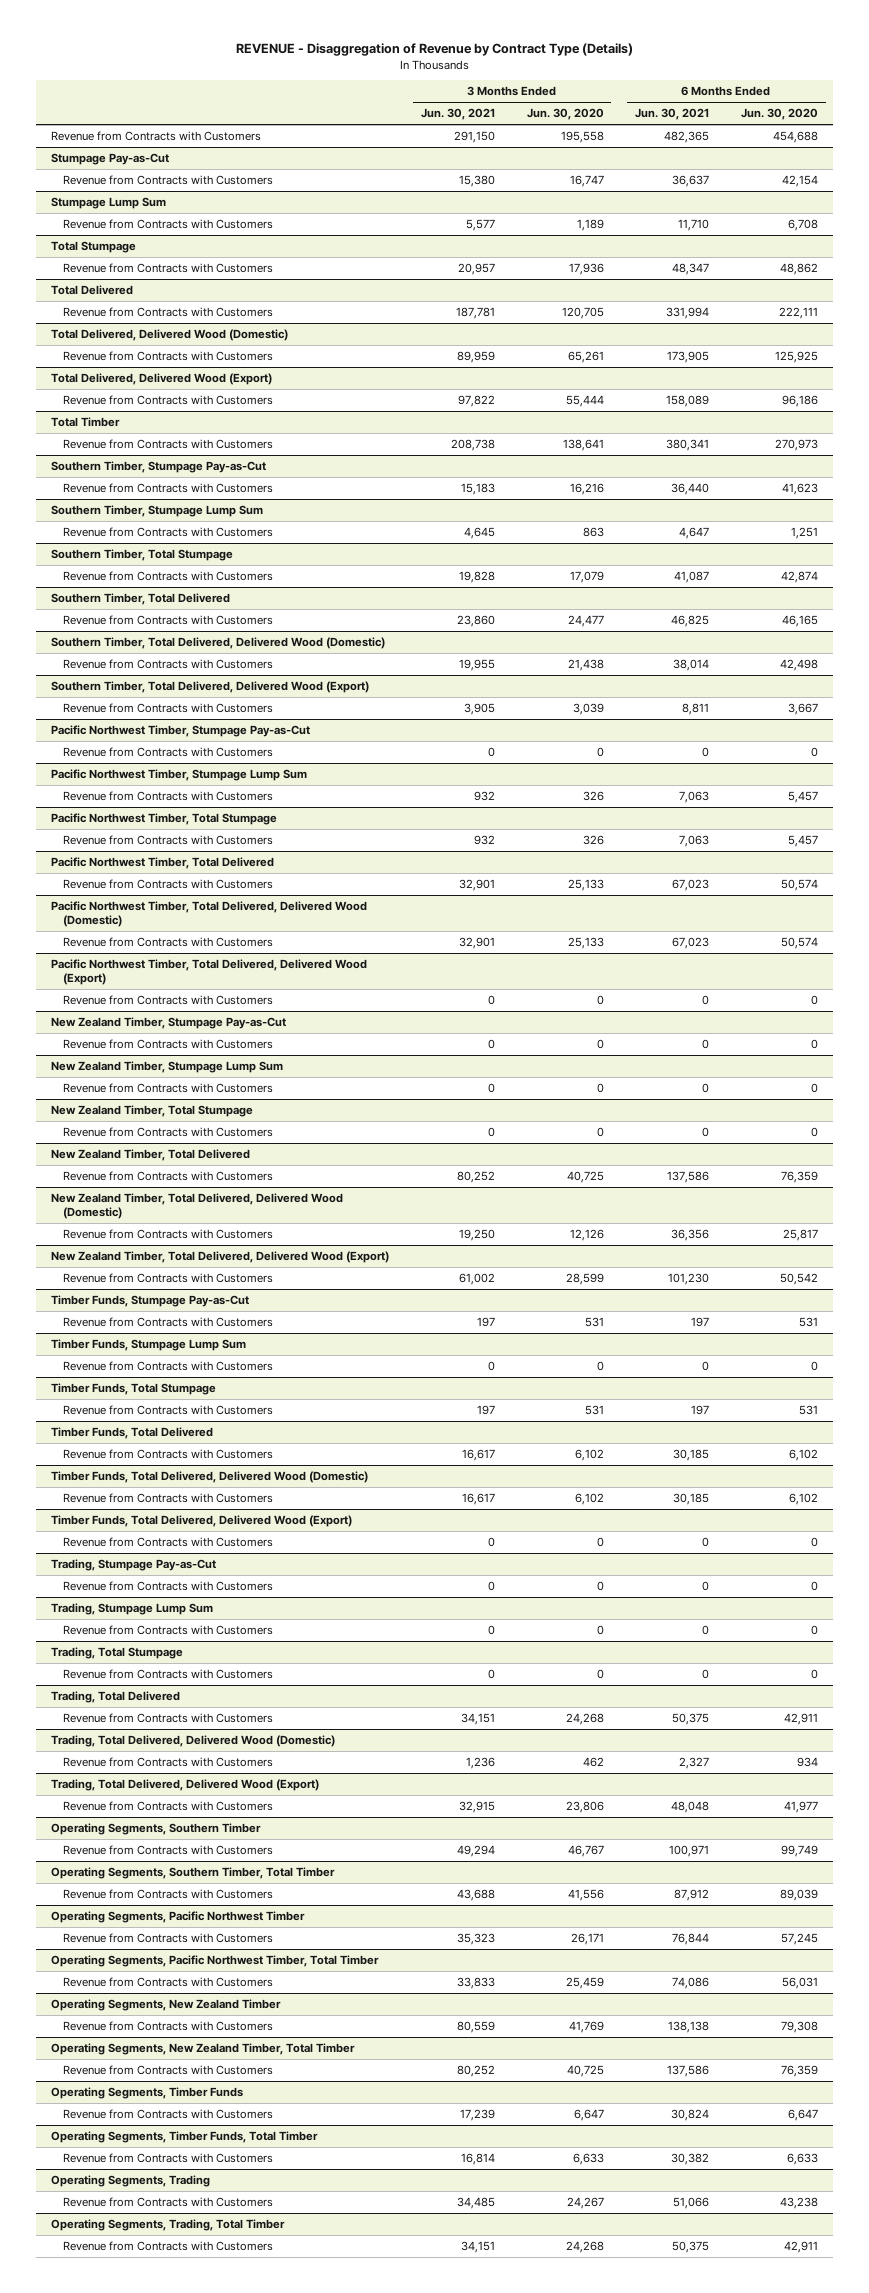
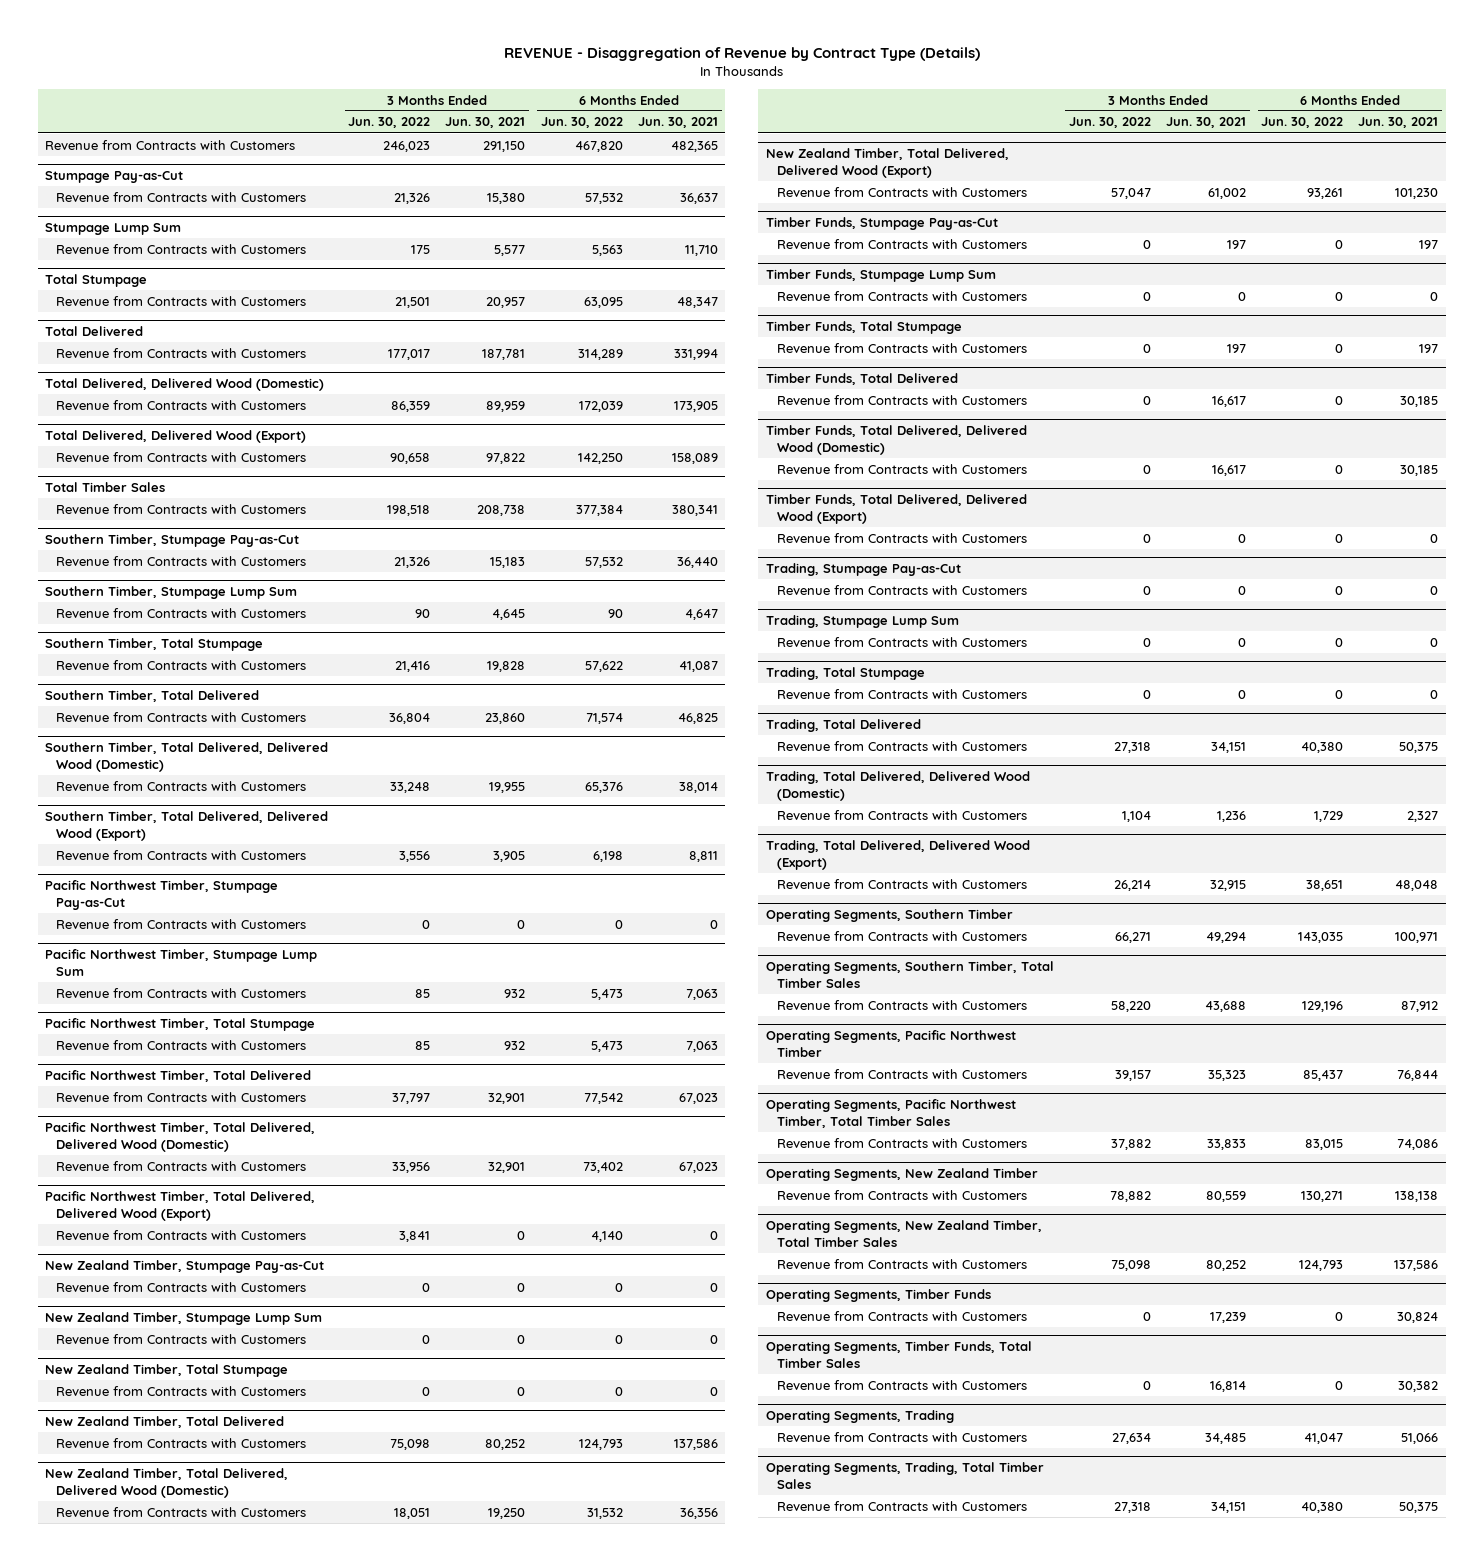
- | 3 Months Ended Jun. 30, 2021 | 3 Months Ended Jun. 30, 2020 | 6 Months Ended Jun. 30, 2021 | 6 Months Ended Jun. 30, 2020
+ | 3 Months Ended Jun. 30, 2022 | 3 Months Ended Jun. 30, 2021 | 6 Months Ended Jun. 30, 2022 | 6 Months Ended Jun. 30, 2021
- Total Timber
+ Total Timber Sales
- Operating Segments, Southern Timber, Total Timber
+ Operating Segments, Southern Timber, Total Timber Sales
- Operating Segments, Pacific Northwest Timber, Total Timber
+ Operating Segments, Pacific Northwest Timber, Total Timber Sales
- Operating Segments, New Zealand Timber, Total Timber
+ Operating Segments, New Zealand Timber, Total Timber Sales
- Operating Segments, Timber Funds, Total Timber
+ Operating Segments, Timber Funds, Total Timber Sales
- Operating Segments, Trading, Total Timber
+ Operating Segments, Trading, Total Timber Sales

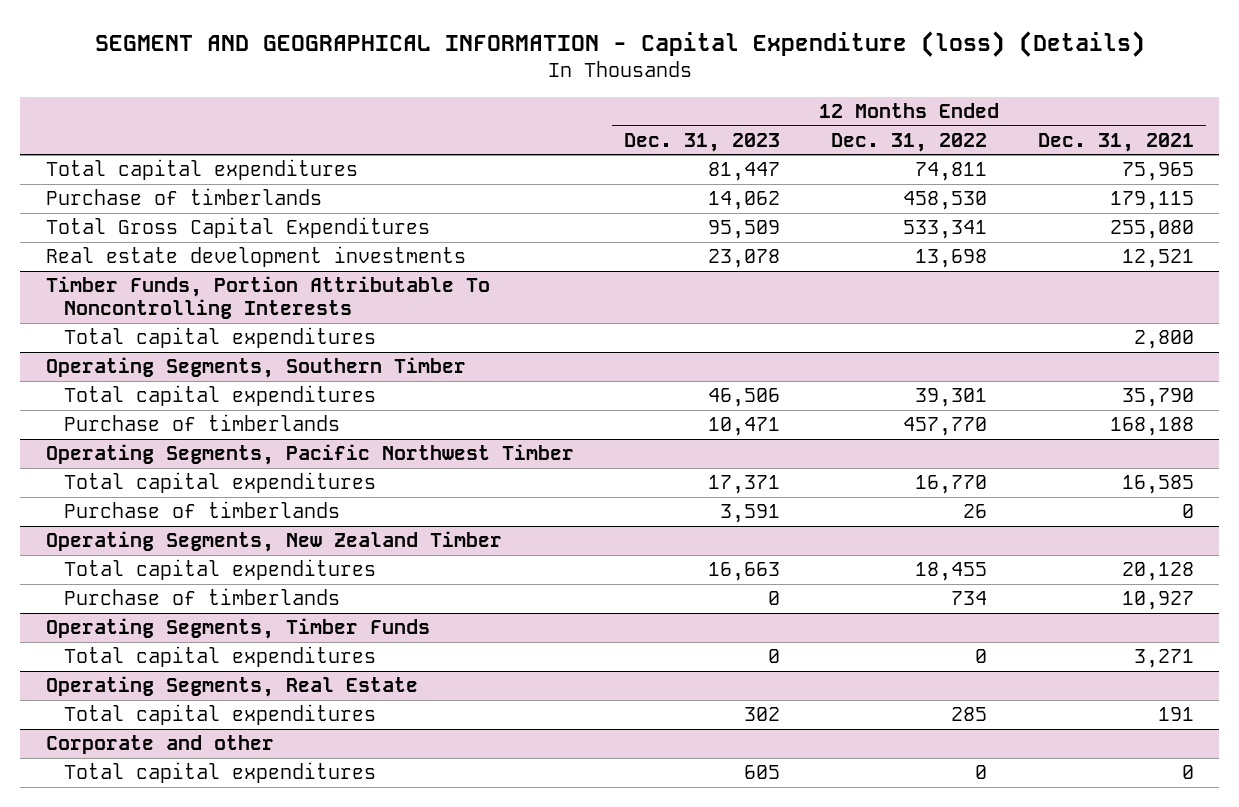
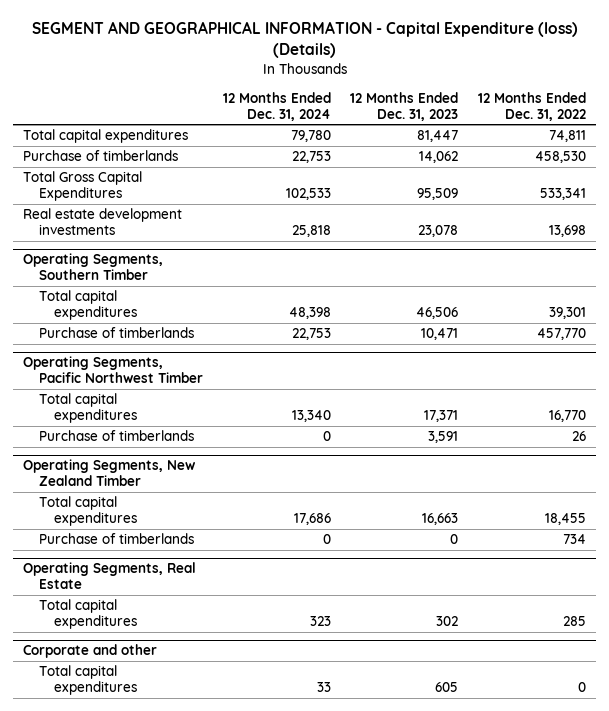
- | 12 Months Ended Dec. 31, 2023 | 12 Months Ended Dec. 31, 2022 | 12 Months Ended Dec. 31, 2021
+ | 12 Months Ended Dec. 31, 2024 | 12 Months Ended Dec. 31, 2023 | 12 Months Ended Dec. 31, 2022
- Timber Funds, Portion Attributable To Noncontrolling Interests
- Total capital expenditures | | | 2,800
- Operating Segments, Timber Funds
- Total capital expenditures | 0 | 0 | 3,271

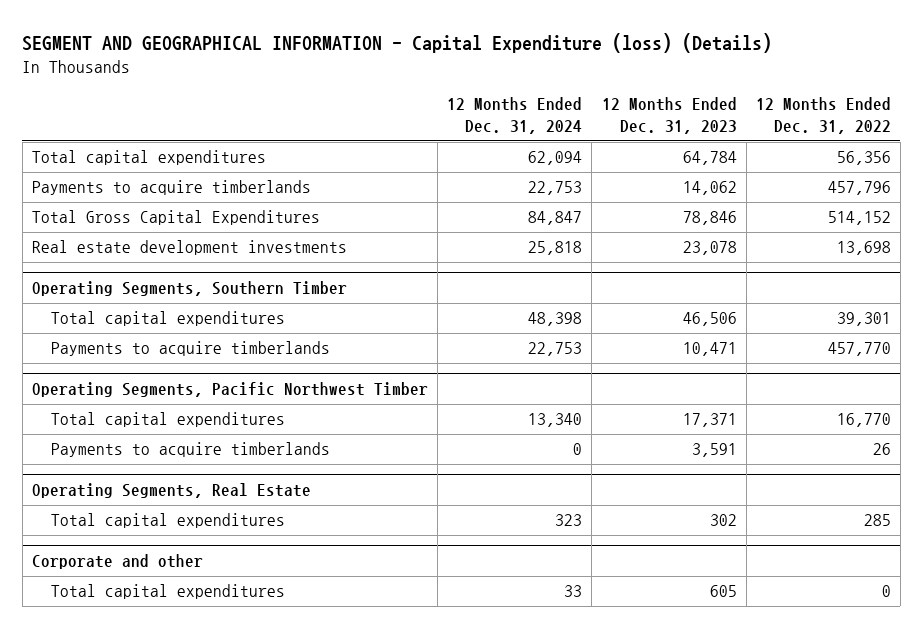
- Total capital expenditures | 79,780 | 81,447 | 74,811
- Purchase of timberlands | 22,753 | 14,062 | 458,530
- Total Gross Capital Expenditures | 102,533 | 95,509 | 533,341
+ Total capital expenditures | 62,094 | 64,784 | 56,356
+ Payments to acquire timberlands | 22,753 | 14,062 | 457,796
+ Total Gross Capital Expenditures | 84,847 | 78,846 | 514,152
@ Operating Segments, Southern Timber
- Purchase of timberlands | 22,753 | 10,471 | 457,770
+ Payments to acquire timberlands | 22,753 | 10,471 | 457,770
@ Operating Segments, Pacific Northwest Timber
- Purchase of timberlands | 0 | 3,591 | 26
- Operating Segments, New Zealand Timber
- Total capital expenditures | 17,686 | 16,663 | 18,455
- Purchase of timberlands | 0 | 0 | 734
@ Operating Segments, Pacific Northwest Timber
+ Payments to acquire timberlands | 0 | 3,591 | 26

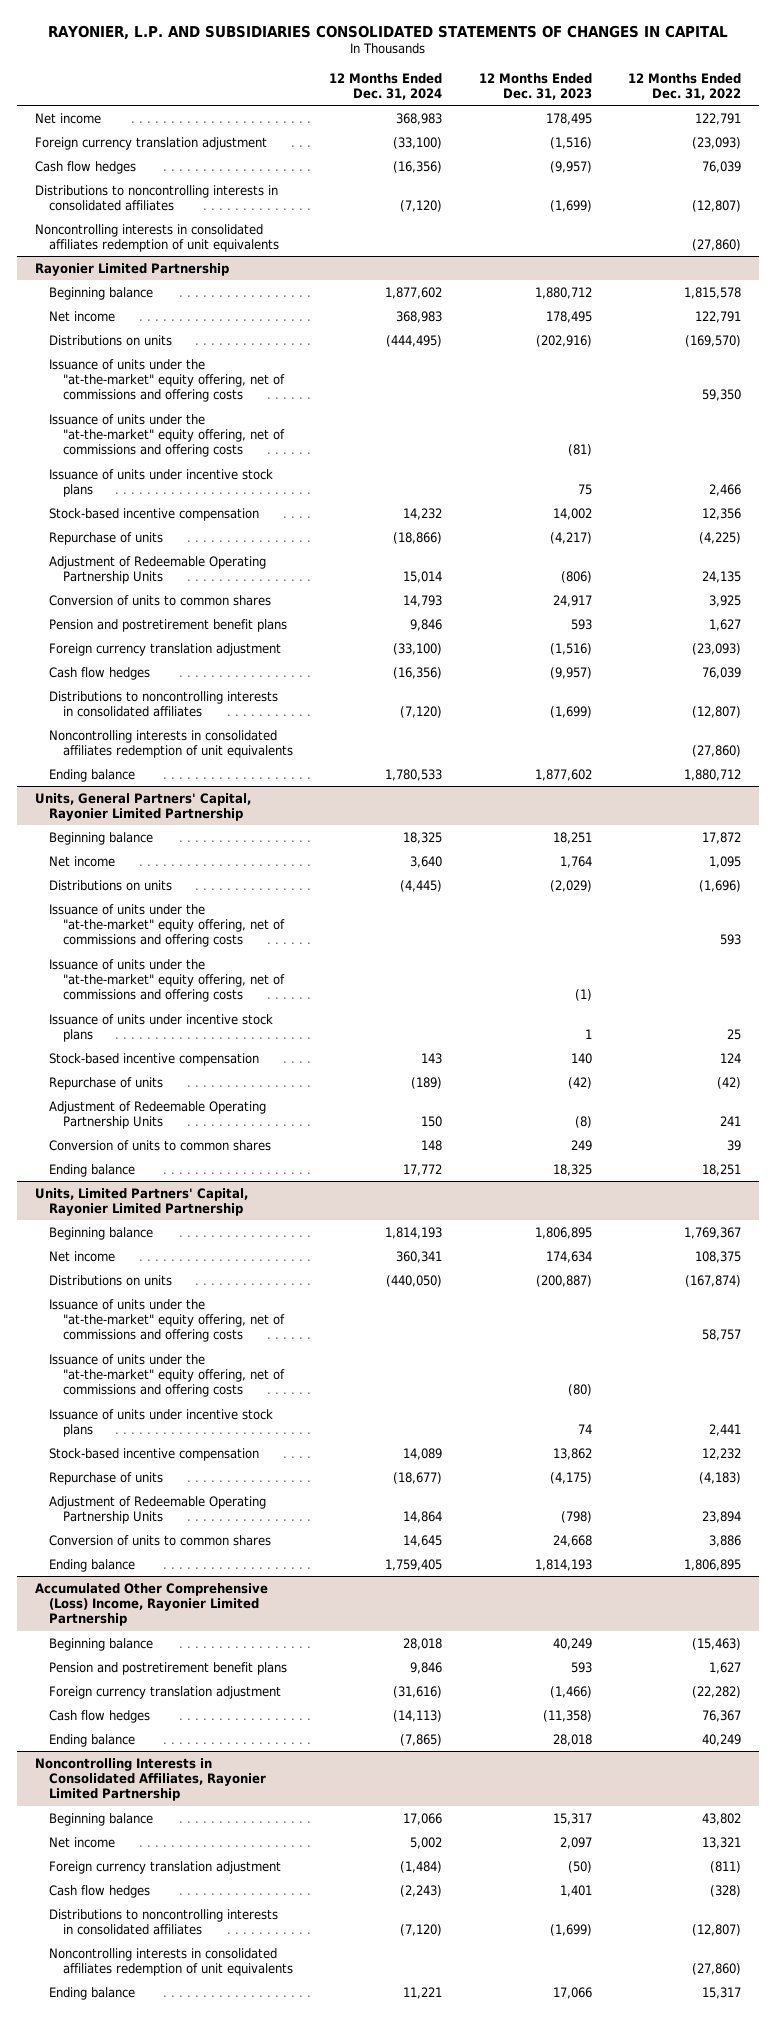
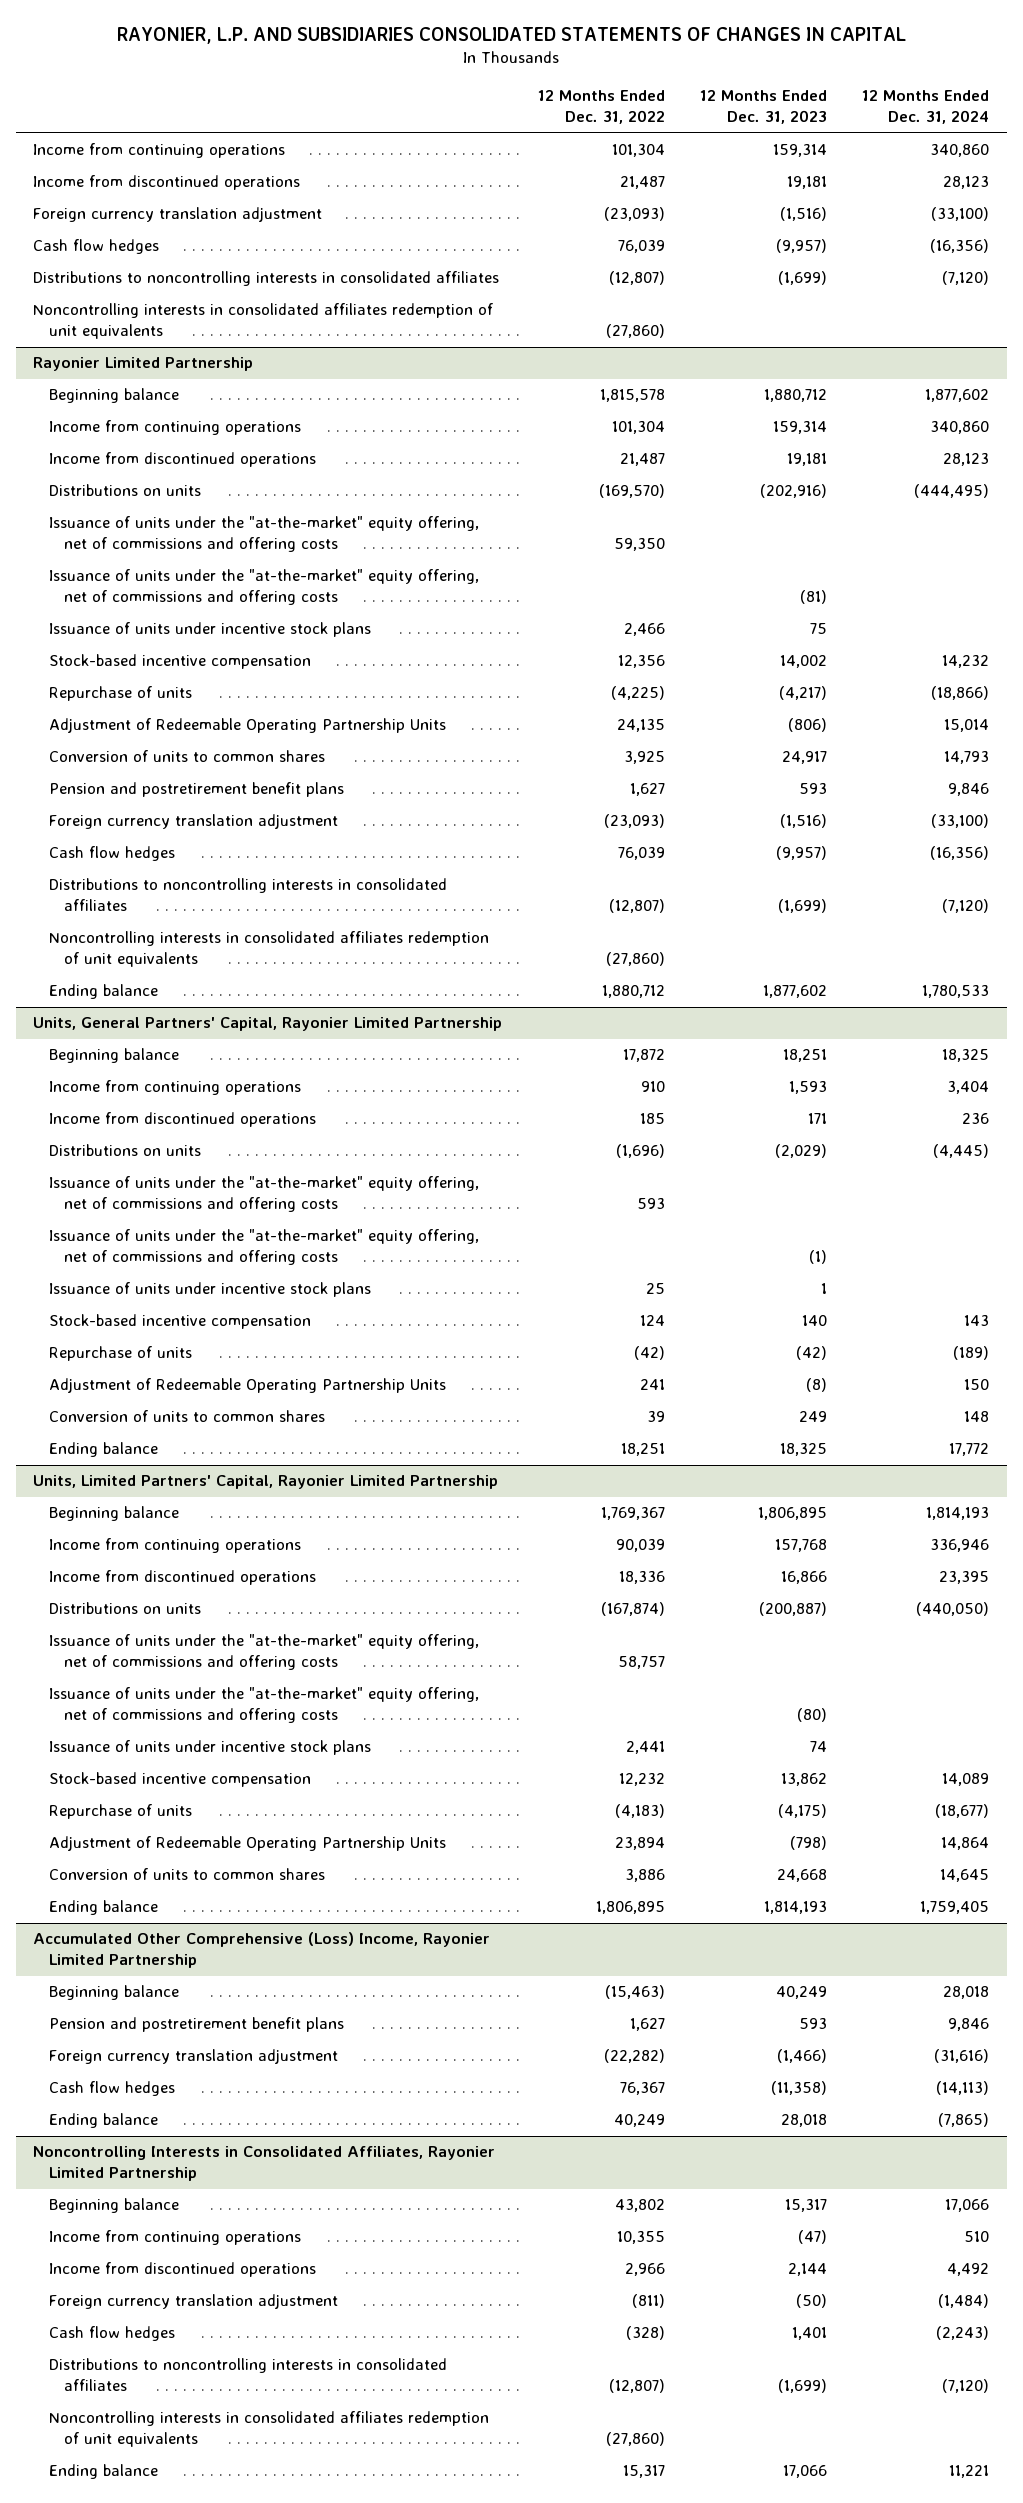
- | 12 Months Ended Dec. 31, 2024 | 12 Months Ended Dec. 31, 2023 | 12 Months Ended Dec. 31, 2022
+ | 12 Months Ended Dec. 31, 2022 | 12 Months Ended Dec. 31, 2023 | 12 Months Ended Dec. 31, 2024
- Net income | 368,983 | 178,495 | 122,791
+ Income from continuing operations | 101,304 | 159,314 | 340,860
+ Income from discontinued operations | 21,487 | 19,181 | 28,123
@ Rayonier Limited Partnership
- Net income | 368,983 | 178,495 | 122,791
+ Income from continuing operations | 101,304 | 159,314 | 340,860
+ Income from discontinued operations | 21,487 | 19,181 | 28,123
@ Units, General Partners' Capital, Rayonier Limited Partnership
- Net income | 3,640 | 1,764 | 1,095
+ Income from continuing operations | 910 | 1,593 | 3,404
+ Income from discontinued operations | 185 | 171 | 236
@ Units, Limited Partners' Capital, Rayonier Limited Partnership
- Net income | 360,341 | 174,634 | 108,375
+ Income from continuing operations | 90,039 | 157,768 | 336,946
+ Income from discontinued operations | 18,336 | 16,866 | 23,395
@ Noncontrolling Interests in Consolidated Affiliates, Rayonier Limited Partnership
- Net income | 5,002 | 2,097 | 13,321
+ Income from continuing operations | 10,355 | (47) | 510
+ Income from discontinued operations | 2,966 | 2,144 | 4,492

